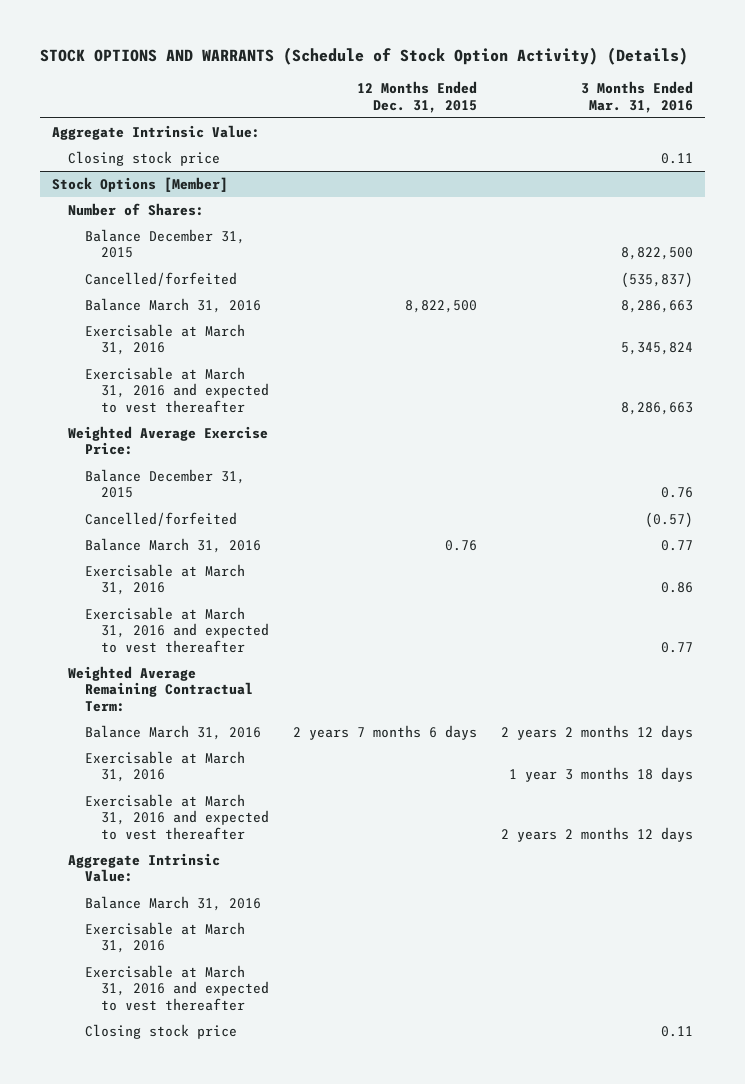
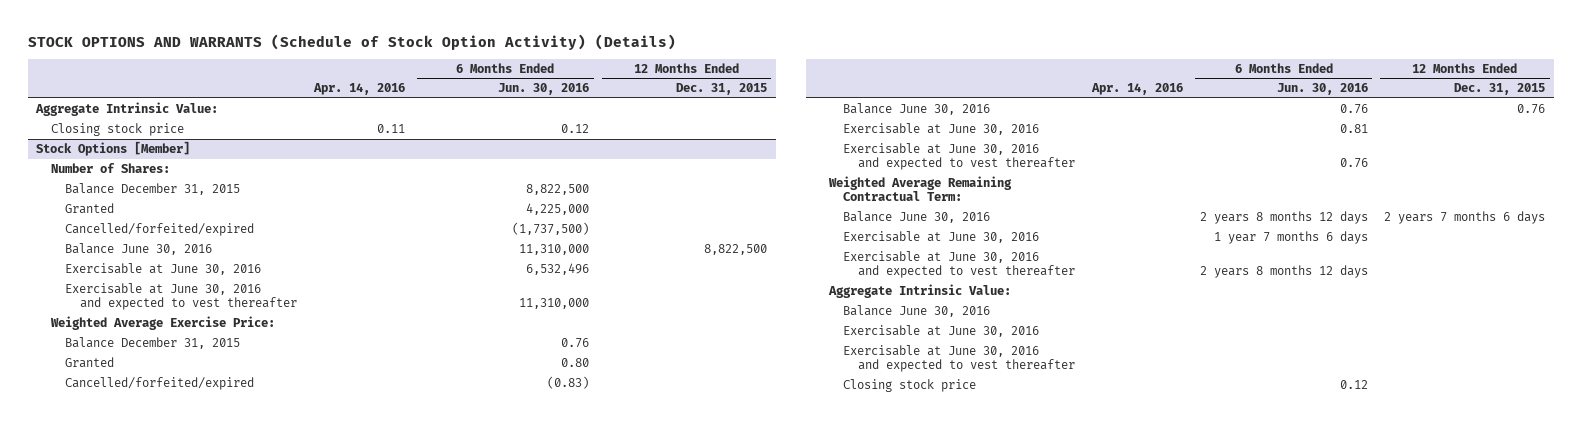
- | 12 Months Ended Dec. 31, 2015 | 3 Months Ended Mar. 31, 2016
+ | Apr. 14, 2016 | 6 Months Ended Jun. 30, 2016 | 12 Months Ended Dec. 31, 2015
@ Stock Options [Member]
- Cancelled/forfeited | | (535,837)
- Balance March 31, 2016 | 8,822,500 | 8,286,663
- Exercisable at March 31, 2016 | | 5,345,824
- Exercisable at March 31, 2016 and expected to vest thereafter | | 8,286,663
+ Granted | | 4,225,000 |
+ Cancelled/forfeited/expired | | (1,737,500) |
+ Balance June 30, 2016 | | 11,310,000 | 8,822,500
+ Exercisable at June 30, 2016 | | 6,532,496 |
+ Exercisable at June 30, 2016 and expected to vest thereafter | | 11,310,000 |
- Cancelled/forfeited | | (0.57)
- Balance March 31, 2016 | 0.76 | 0.77
- Exercisable at March 31, 2016 | | 0.86
- Exercisable at March 31, 2016 and expected to vest thereafter | | 0.77
+ Granted | | 0.80 |
+ Cancelled/forfeited/expired | | (0.83) |
+ Balance June 30, 2016 | | 0.76 | 0.76
+ Exercisable at June 30, 2016 | | 0.81 |
+ Exercisable at June 30, 2016 and expected to vest thereafter | | 0.76 |
- Balance March 31, 2016 | 2 years 7 months 6 days | 2 years 2 months 12 days
- Exercisable at March 31, 2016 | | 1 year 3 months 18 days
- Exercisable at March 31, 2016 and expected to vest thereafter | | 2 years 2 months 12 days
+ Balance June 30, 2016 | | 2 years 8 months 12 days | 2 years 7 months 6 days
+ Exercisable at June 30, 2016 | | 1 year 7 months 6 days |
+ Exercisable at June 30, 2016 and expected to vest thereafter | | 2 years 8 months 12 days |
- Balance March 31, 2016
- Exercisable at March 31, 2016
- Exercisable at March 31, 2016 and expected to vest thereafter
+ Balance June 30, 2016
+ Exercisable at June 30, 2016
+ Exercisable at June 30, 2016 and expected to vest thereafter

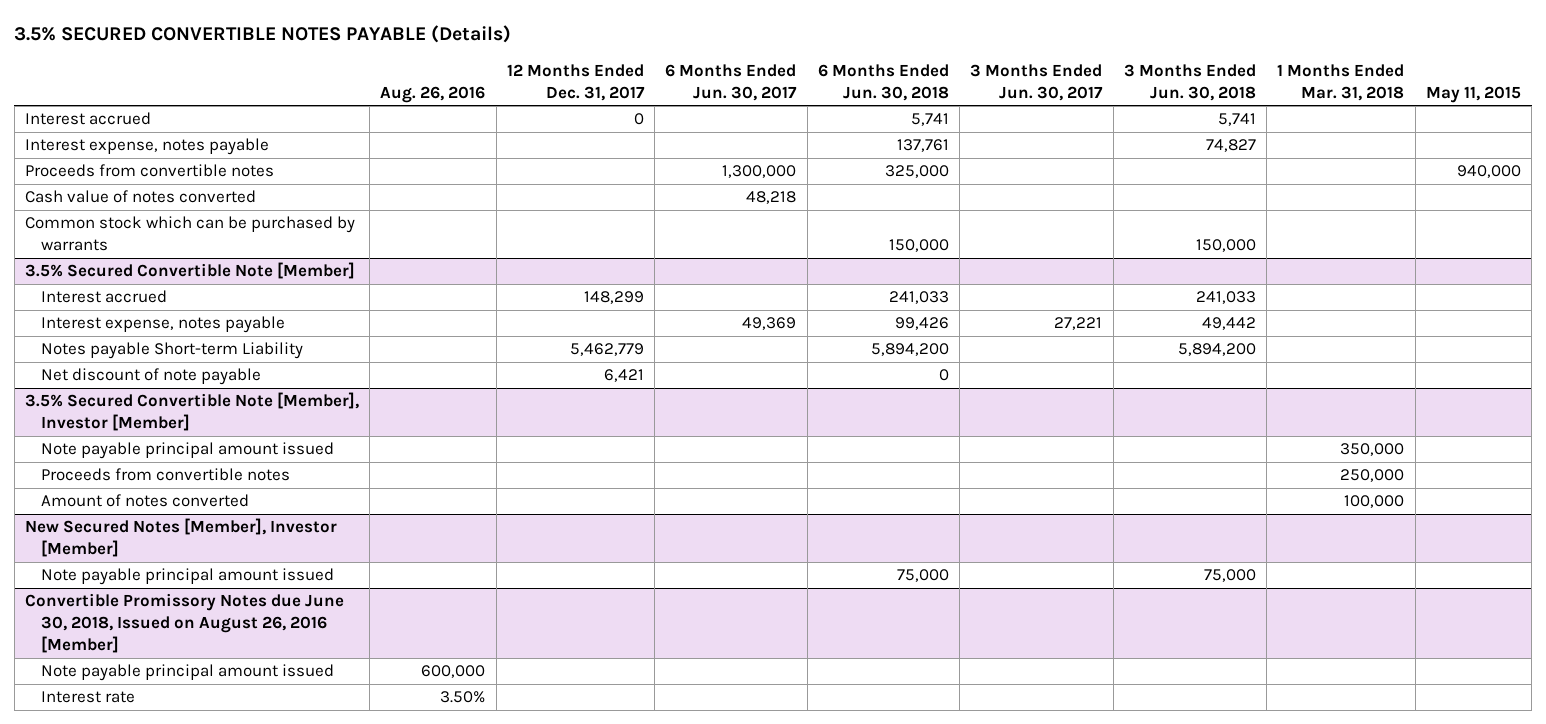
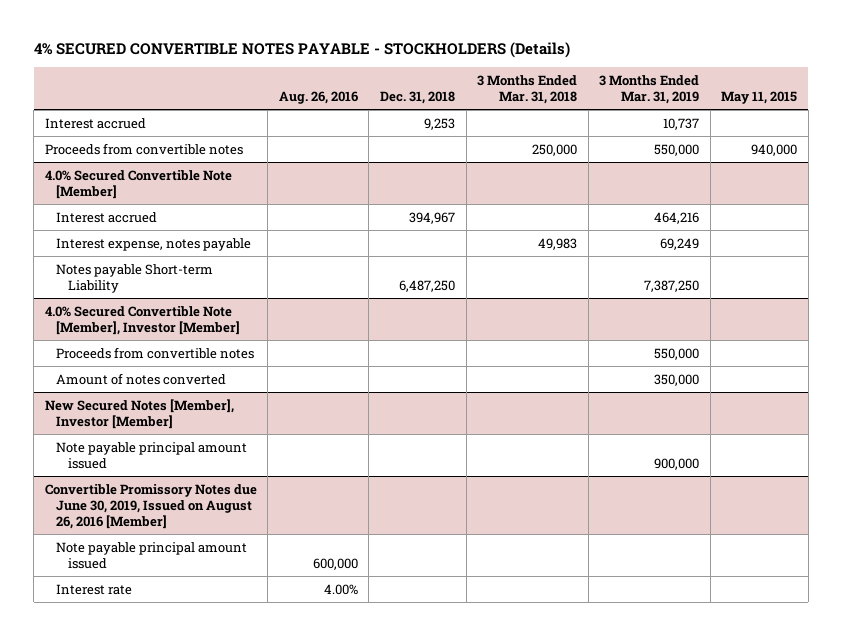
- 3.5% SECURED CONVERTIBLE NOTES PAYABLE (Details)
+ 4% SECURED CONVERTIBLE NOTES PAYABLE - STOCKHOLDERS (Details)
- | Aug. 26, 2016 | 12 Months Ended Dec. 31, 2017 | 6 Months Ended Jun. 30, 2017 | 6 Months Ended Jun. 30, 2018 | 3 Months Ended Jun. 30, 2017 | 3 Months Ended Jun. 30, 2018 | 1 Months Ended Mar. 31, 2018 | May 11, 2015
+ | Aug. 26, 2016 | Dec. 31, 2018 | 3 Months Ended Mar. 31, 2018 | 3 Months Ended Mar. 31, 2019 | May 11, 2015
- Interest expense, notes payable | | | | 137,761 | | 74,827 | |
- Cash value of notes converted | | | 48,218 | | | | |
- Common stock which can be purchased by warrants | | | | 150,000 | | 150,000 | |
- 3.5% Secured Convertible Note [Member]
- Interest accrued | | 148,299 | | 241,033 | | 241,033 | |
- Interest expense, notes payable | | | 49,369 | 99,426 | 27,221 | 49,442 | |
- Notes payable Short-term Liability | | 5,462,779 | | 5,894,200 | | 5,894,200 | |
- Net discount of note payable | | 6,421 | | 0 | | | |
- 3.5% Secured Convertible Note [Member], Investor [Member]
- Note payable principal amount issued | | | | | | | 350,000 |
+ 4.0% Secured Convertible Note [Member]
+ Interest accrued | | 394,967 | | 464,216 |
+ Interest expense, notes payable | | | 49,983 | 69,249 |
+ Notes payable Short-term Liability | | 6,487,250 | | 7,387,250 |
+ 4.0% Secured Convertible Note [Member], Investor [Member]
- Convertible Promissory Notes due June 30, 2018, Issued on August 26, 2016 [Member]
+ Convertible Promissory Notes due June 30, 2019, Issued on August 26, 2016 [Member]
- Interest rate | 3.50% | | | | | | |
+ Interest rate | 4.00% | | | |

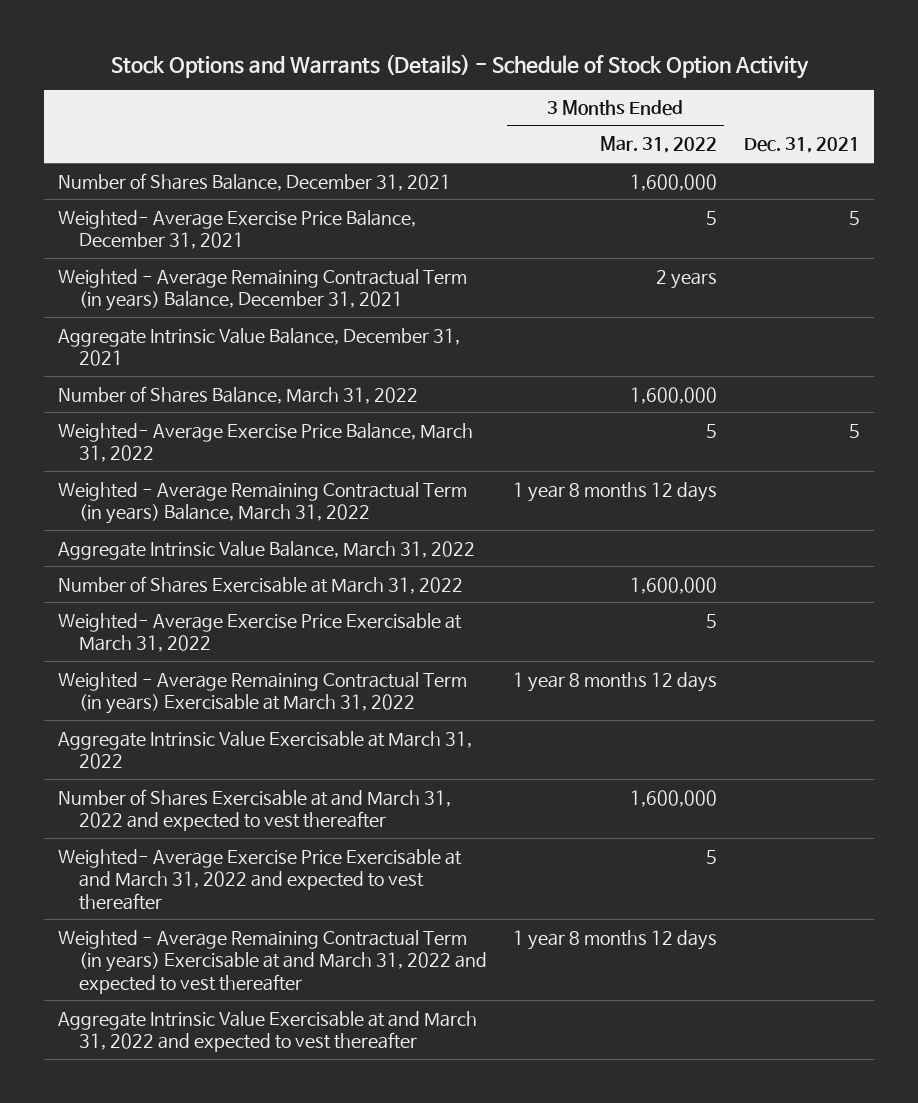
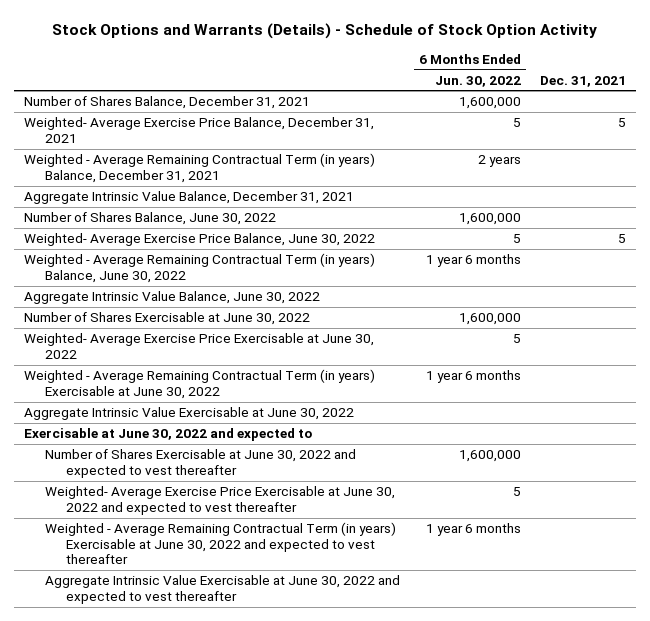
- | 3 Months Ended Mar. 31, 2022 | Dec. 31, 2021
+ | 6 Months Ended Jun. 30, 2022 | Dec. 31, 2021
- Number of Shares Balance, March 31, 2022 | 1,600,000 |
- Weighted- Average Exercise Price Balance, March 31, 2022 | 5 | 5
- Weighted - Average Remaining Contractual Term (in years) Balance, March 31, 2022 | 1 year 8 months 12 days |
- Aggregate Intrinsic Value Balance, March 31, 2022
- Number of Shares Exercisable at March 31, 2022 | 1,600,000 |
- Weighted- Average Exercise Price Exercisable at March 31, 2022 | 5 |
- Weighted - Average Remaining Contractual Term (in years) Exercisable at March 31, 2022 | 1 year 8 months 12 days |
- Aggregate Intrinsic Value Exercisable at March 31, 2022
- Number of Shares Exercisable at and March 31, 2022 and expected to vest thereafter | 1,600,000 |
- Weighted- Average Exercise Price Exercisable at and March 31, 2022 and expected to vest thereafter | 5 |
- Weighted - Average Remaining Contractual Term (in years) Exercisable at and March 31, 2022 and expected to vest thereafter | 1 year 8 months 12 days |
- Aggregate Intrinsic Value Exercisable at and March 31, 2022 and expected to vest thereafter
+ Number of Shares Balance, June 30, 2022 | 1,600,000 |
+ Weighted- Average Exercise Price Balance, June 30, 2022 | 5 | 5
+ Weighted - Average Remaining Contractual Term (in years) Balance, June 30, 2022 | 1 year 6 months |
+ Aggregate Intrinsic Value Balance, June 30, 2022
+ Number of Shares Exercisable at June 30, 2022 | 1,600,000 |
+ Weighted- Average Exercise Price Exercisable at June 30, 2022 | 5 |
+ Weighted - Average Remaining Contractual Term (in years) Exercisable at June 30, 2022 | 1 year 6 months |
+ Aggregate Intrinsic Value Exercisable at June 30, 2022
+ Exercisable at June 30, 2022 and expected to
+ Number of Shares Exercisable at June 30, 2022 and expected to vest thereafter | 1,600,000 |
+ Weighted- Average Exercise Price Exercisable at June 30, 2022 and expected to vest thereafter | 5 |
+ Weighted - Average Remaining Contractual Term (in years) Exercisable at June 30, 2022 and expected to vest thereafter | 1 year 6 months |
+ Aggregate Intrinsic Value Exercisable at June 30, 2022 and expected to vest thereafter

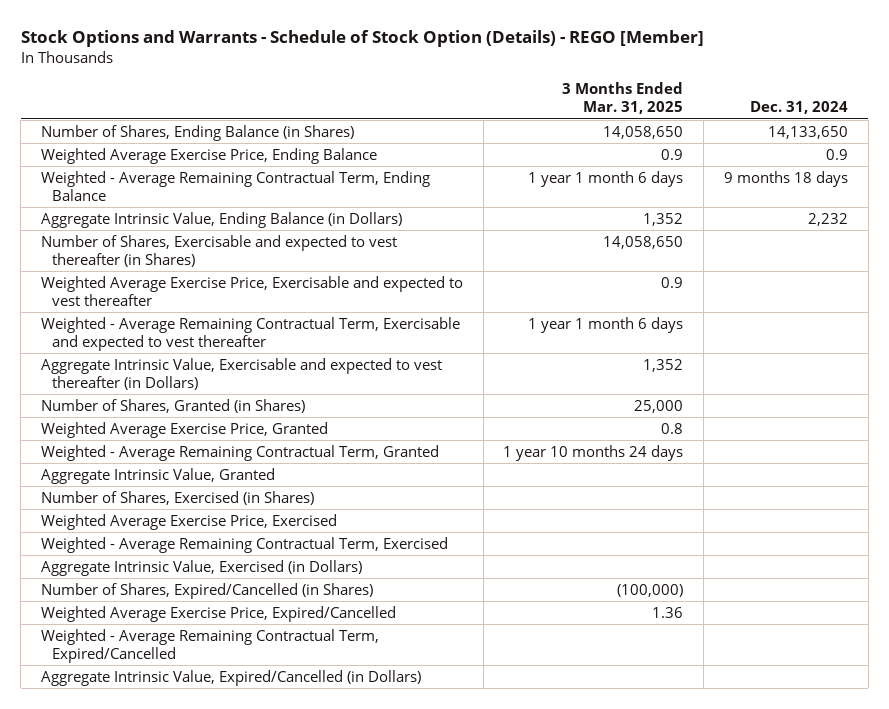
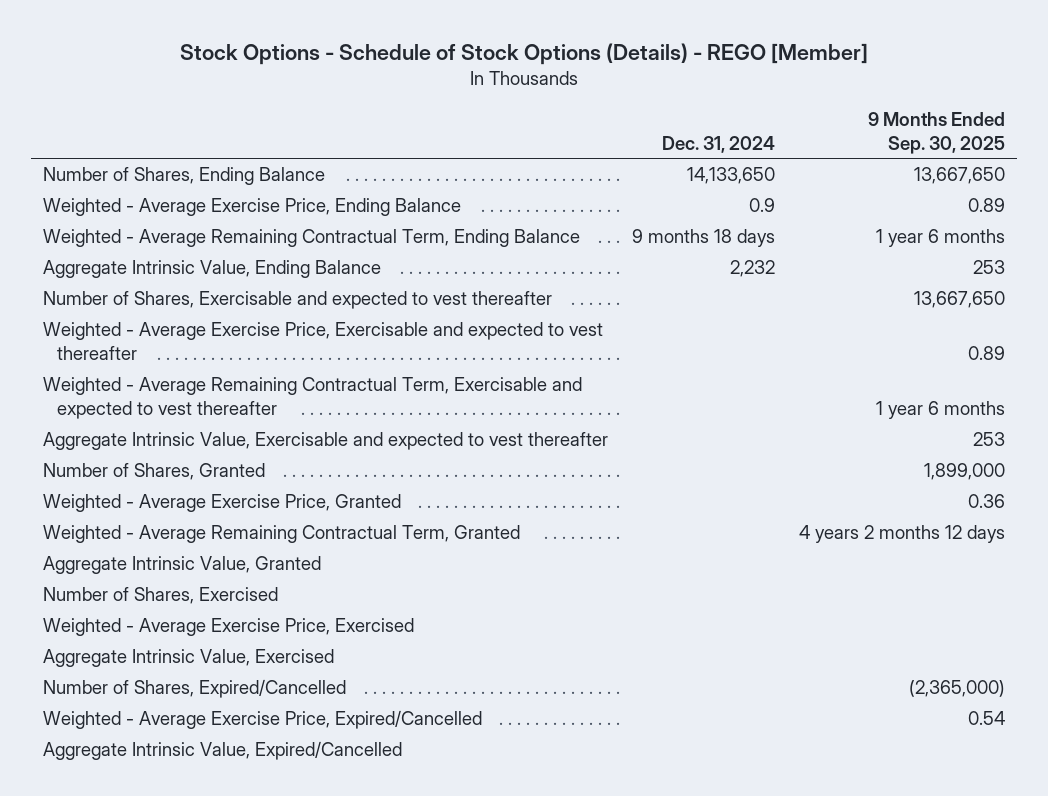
- Stock Options and Warrants - Schedule of Stock Option (Details) - REGO [Member]
+ Stock Options - Schedule of Stock Options (Details) - REGO [Member]
- | 3 Months Ended Mar. 31, 2025 | Dec. 31, 2024
+ | Dec. 31, 2024 | 9 Months Ended Sep. 30, 2025
- Number of Shares, Ending Balance (in Shares) | 14,058,650 | 14,133,650
- Weighted Average Exercise Price, Ending Balance | 0.9 | 0.9
+ Number of Shares, Ending Balance | 14,133,650 | 13,667,650
+ Weighted - Average Exercise Price, Ending Balance | 0.9 | 0.89
- Aggregate Intrinsic Value, Ending Balance (in Dollars) | 1,352 | 2,232
- Number of Shares, Exercisable and expected to vest thereafter (in Shares) | 14,058,650 |
- Weighted Average Exercise Price, Exercisable and expected to vest thereafter | 0.9 |
+ Aggregate Intrinsic Value, Ending Balance | 2,232 | 253
+ Number of Shares, Exercisable and expected to vest thereafter | | 13,667,650
+ Weighted - Average Exercise Price, Exercisable and expected to vest thereafter | | 0.89
- Aggregate Intrinsic Value, Exercisable and expected to vest thereafter (in Dollars) | 1,352 |
- Number of Shares, Granted (in Shares) | 25,000 |
- Weighted Average Exercise Price, Granted | 0.8 |
+ Aggregate Intrinsic Value, Exercisable and expected to vest thereafter | | 253
+ Number of Shares, Granted | | 1,899,000
+ Weighted - Average Exercise Price, Granted | | 0.36
- Number of Shares, Exercised (in Shares)
- Weighted Average Exercise Price, Exercised
- Weighted - Average Remaining Contractual Term, Exercised
- Aggregate Intrinsic Value, Exercised (in Dollars)
- Number of Shares, Expired/Cancelled (in Shares) | (100,000) |
- Weighted Average Exercise Price, Expired/Cancelled | 1.36 |
- Weighted - Average Remaining Contractual Term, Expired/Cancelled
- Aggregate Intrinsic Value, Expired/Cancelled (in Dollars)
+ Number of Shares, Exercised
+ Weighted - Average Exercise Price, Exercised
+ Aggregate Intrinsic Value, Exercised
+ Number of Shares, Expired/Cancelled | | (2,365,000)
+ Weighted - Average Exercise Price, Expired/Cancelled | | 0.54
+ Aggregate Intrinsic Value, Expired/Cancelled

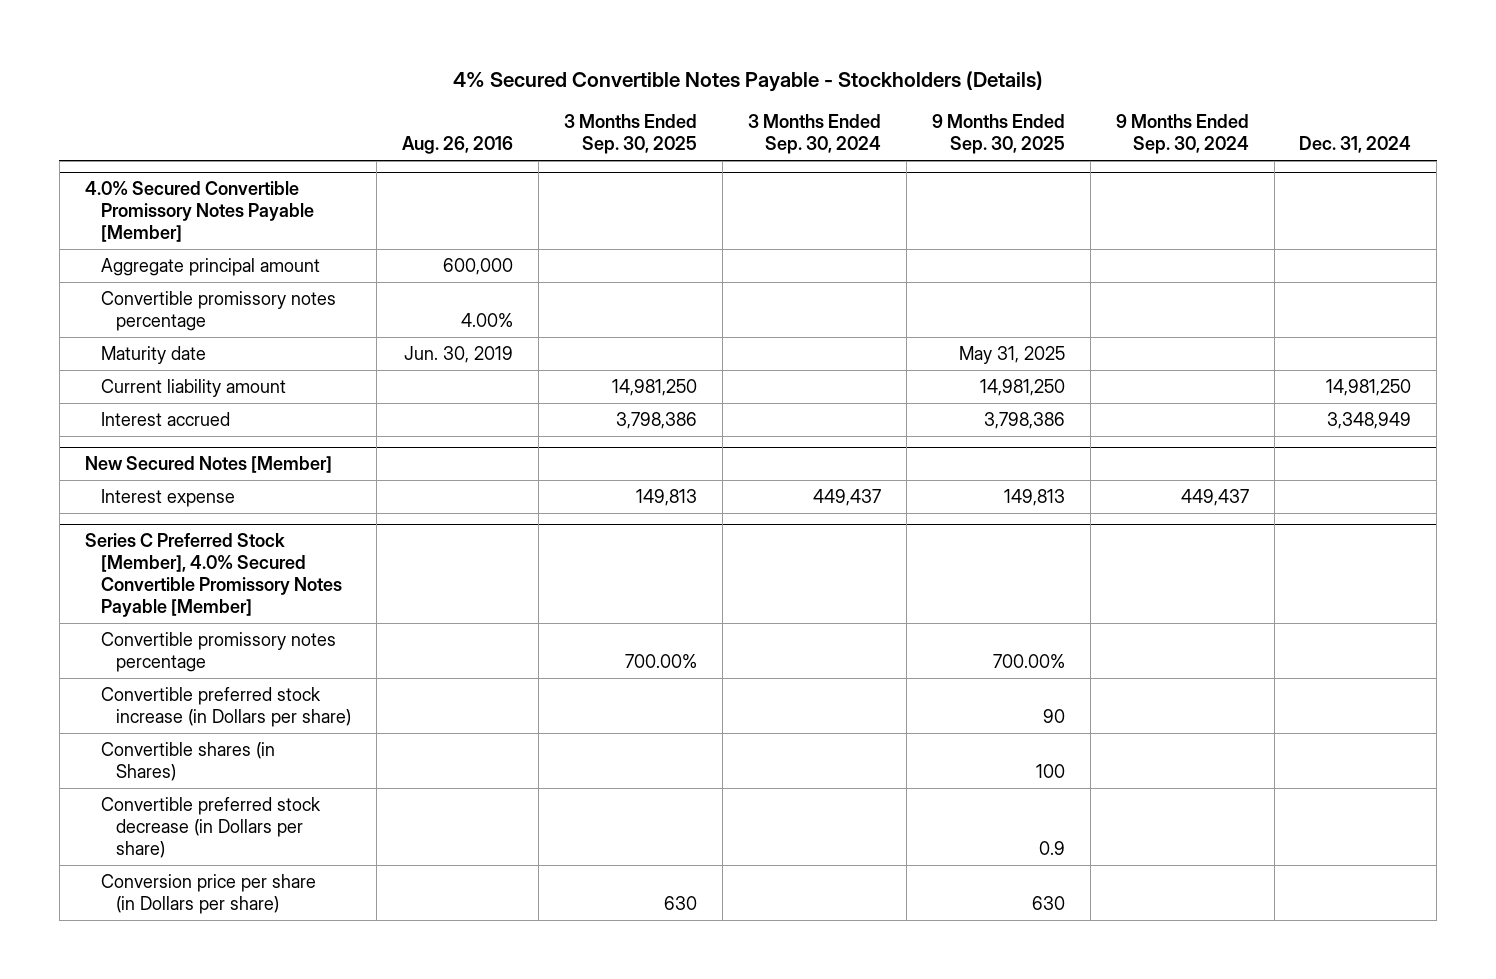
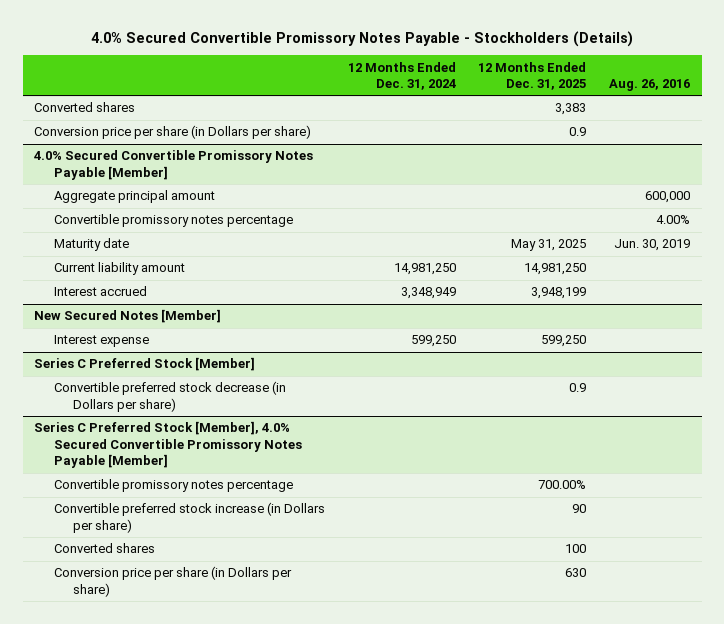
- 4% Secured Convertible Notes Payable - Stockholders (Details)
+ 4.0% Secured Convertible Promissory Notes Payable - Stockholders (Details)
- | Aug. 26, 2016 | 3 Months Ended Sep. 30, 2025 | 3 Months Ended Sep. 30, 2024 | 9 Months Ended Sep. 30, 2025 | 9 Months Ended Sep. 30, 2024 | Dec. 31, 2024
+ | 12 Months Ended Dec. 31, 2024 | 12 Months Ended Dec. 31, 2025 | Aug. 26, 2016
+ Converted shares | | 3,383 |
+ Conversion price per share (in Dollars per share) | | 0.9 |
+ Series C Preferred Stock [Member]
+ Convertible preferred stock decrease (in Dollars per share) | | 0.9 |
@ Series C Preferred Stock [Member], 4.0% Secured Convertible Promissory Notes Payable [Member]
- Convertible shares (in Shares) | | | | 100 | |
- Convertible preferred stock decrease (in Dollars per share) | | | | 0.9 | |
+ Converted shares | | 100 |

